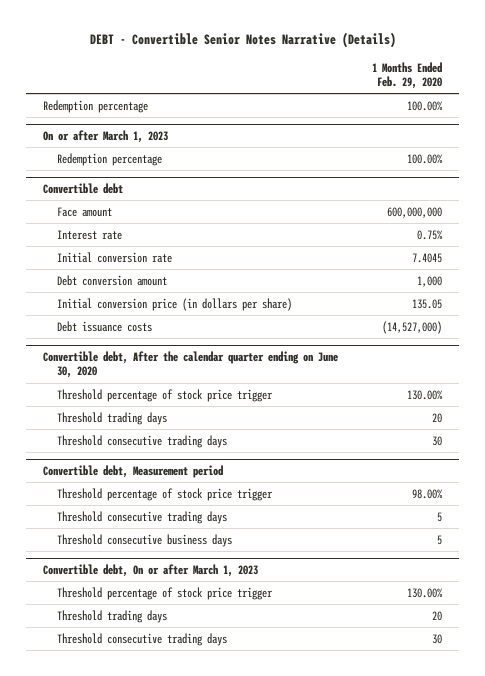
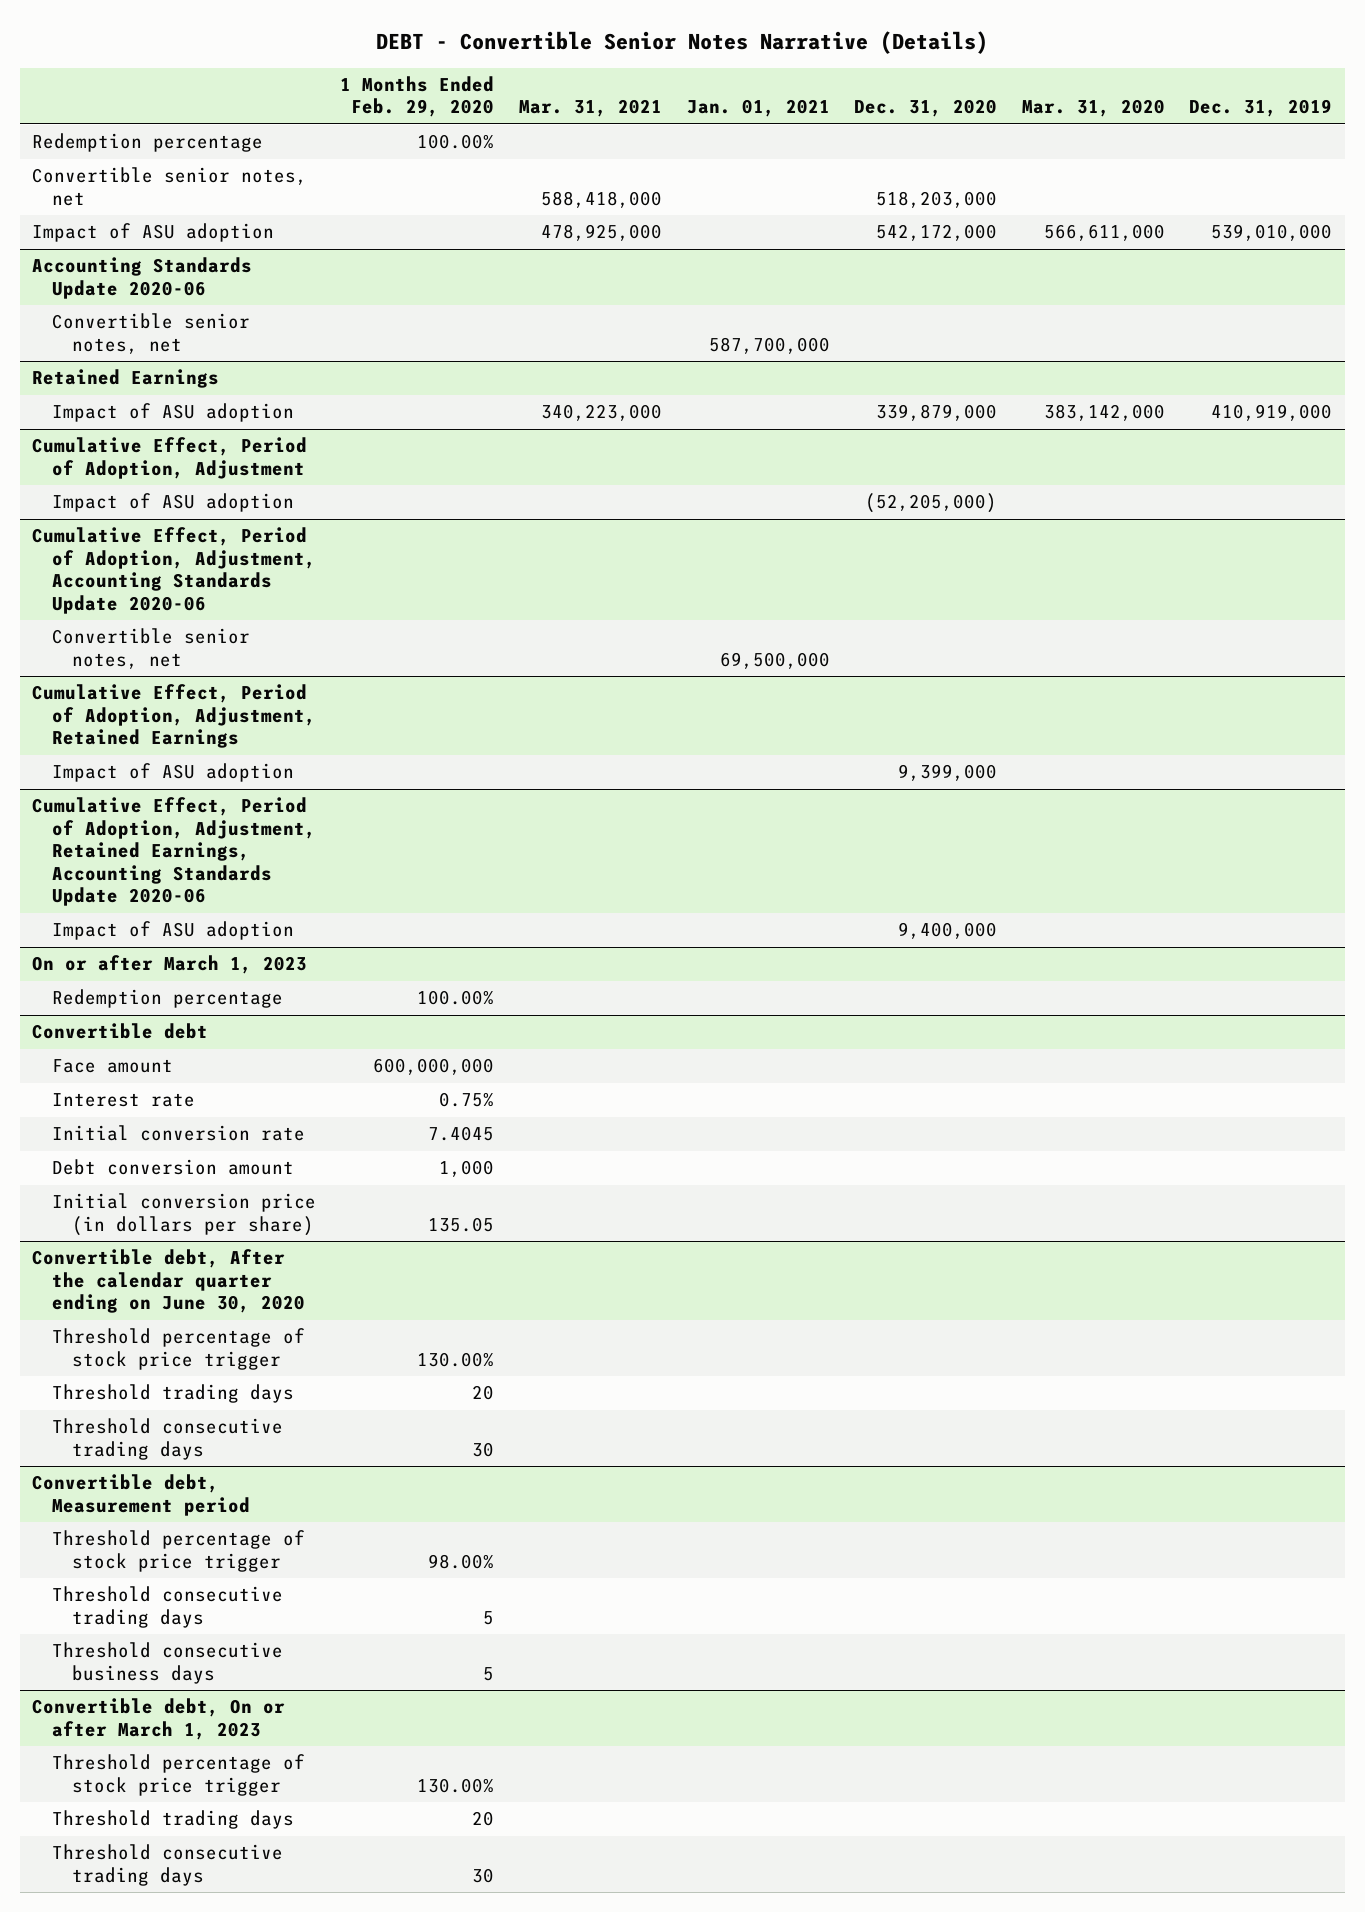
- | 1 Months Ended Feb. 29, 2020
+ | 1 Months Ended Feb. 29, 2020 | Mar. 31, 2021 | Jan. 01, 2021 | Dec. 31, 2020 | Mar. 31, 2020 | Dec. 31, 2019
+ Convertible senior notes, net | | 588,418,000 | | 518,203,000 | |
+ Impact of ASU adoption | | 478,925,000 | | 542,172,000 | 566,611,000 | 539,010,000
+ Accounting Standards Update 2020-06
+ Convertible senior notes, net | | | 587,700,000 | | |
+ Retained Earnings
+ Impact of ASU adoption | | 340,223,000 | | 339,879,000 | 383,142,000 | 410,919,000
+ Cumulative Effect, Period of Adoption, Adjustment
+ Impact of ASU adoption | | | | (52,205,000) | |
+ Cumulative Effect, Period of Adoption, Adjustment, Accounting Standards Update 2020-06
+ Convertible senior notes, net | | | 69,500,000 | | |
+ Cumulative Effect, Period of Adoption, Adjustment, Retained Earnings
+ Impact of ASU adoption | | | | 9,399,000 | |
+ Cumulative Effect, Period of Adoption, Adjustment, Retained Earnings, Accounting Standards Update 2020-06
+ Impact of ASU adoption | | | | 9,400,000 | |
@ Convertible debt
- Debt issuance costs | (14,527,000)

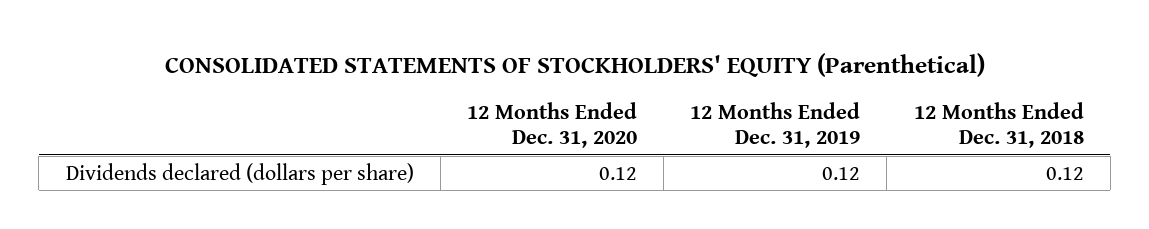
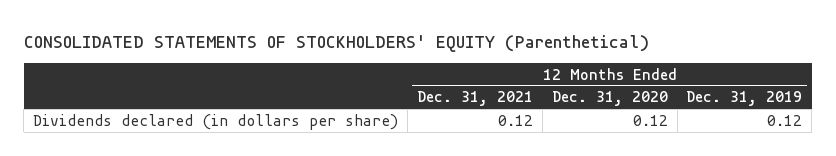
- | 12 Months Ended Dec. 31, 2020 | 12 Months Ended Dec. 31, 2019 | 12 Months Ended Dec. 31, 2018
+ | 12 Months Ended Dec. 31, 2021 | 12 Months Ended Dec. 31, 2020 | 12 Months Ended Dec. 31, 2019
- Dividends declared (dollars per share) | 0.12 | 0.12 | 0.12
+ Dividends declared (in dollars per share) | 0.12 | 0.12 | 0.12

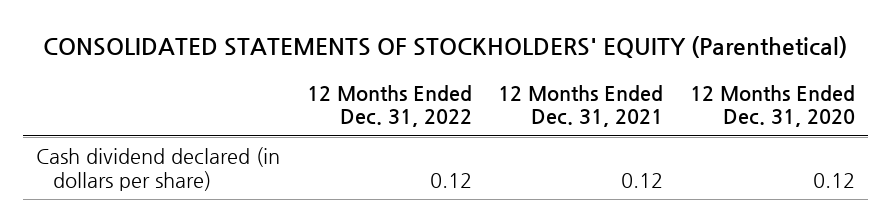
- | 12 Months Ended Dec. 31, 2021 | 12 Months Ended Dec. 31, 2020 | 12 Months Ended Dec. 31, 2019
+ | 12 Months Ended Dec. 31, 2022 | 12 Months Ended Dec. 31, 2021 | 12 Months Ended Dec. 31, 2020
- Dividends declared (in dollars per share) | 0.12 | 0.12 | 0.12
+ Cash dividend declared (in dollars per share) | 0.12 | 0.12 | 0.12

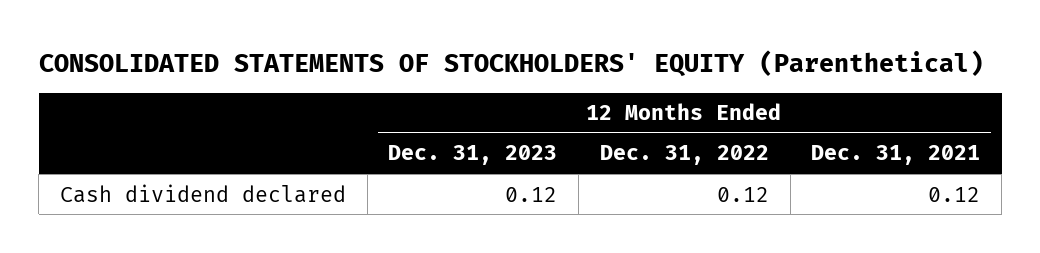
- | 12 Months Ended Dec. 31, 2022 | 12 Months Ended Dec. 31, 2021 | 12 Months Ended Dec. 31, 2020
+ | 12 Months Ended Dec. 31, 2023 | 12 Months Ended Dec. 31, 2022 | 12 Months Ended Dec. 31, 2021
- Cash dividend declared (in dollars per share) | 0.12 | 0.12 | 0.12
+ Cash dividend declared | 0.12 | 0.12 | 0.12

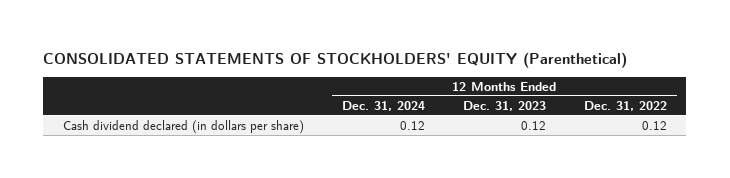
- | 12 Months Ended Dec. 31, 2023 | 12 Months Ended Dec. 31, 2022 | 12 Months Ended Dec. 31, 2021
+ | 12 Months Ended Dec. 31, 2024 | 12 Months Ended Dec. 31, 2023 | 12 Months Ended Dec. 31, 2022
- Cash dividend declared | 0.12 | 0.12 | 0.12
+ Cash dividend declared (in dollars per share) | 0.12 | 0.12 | 0.12

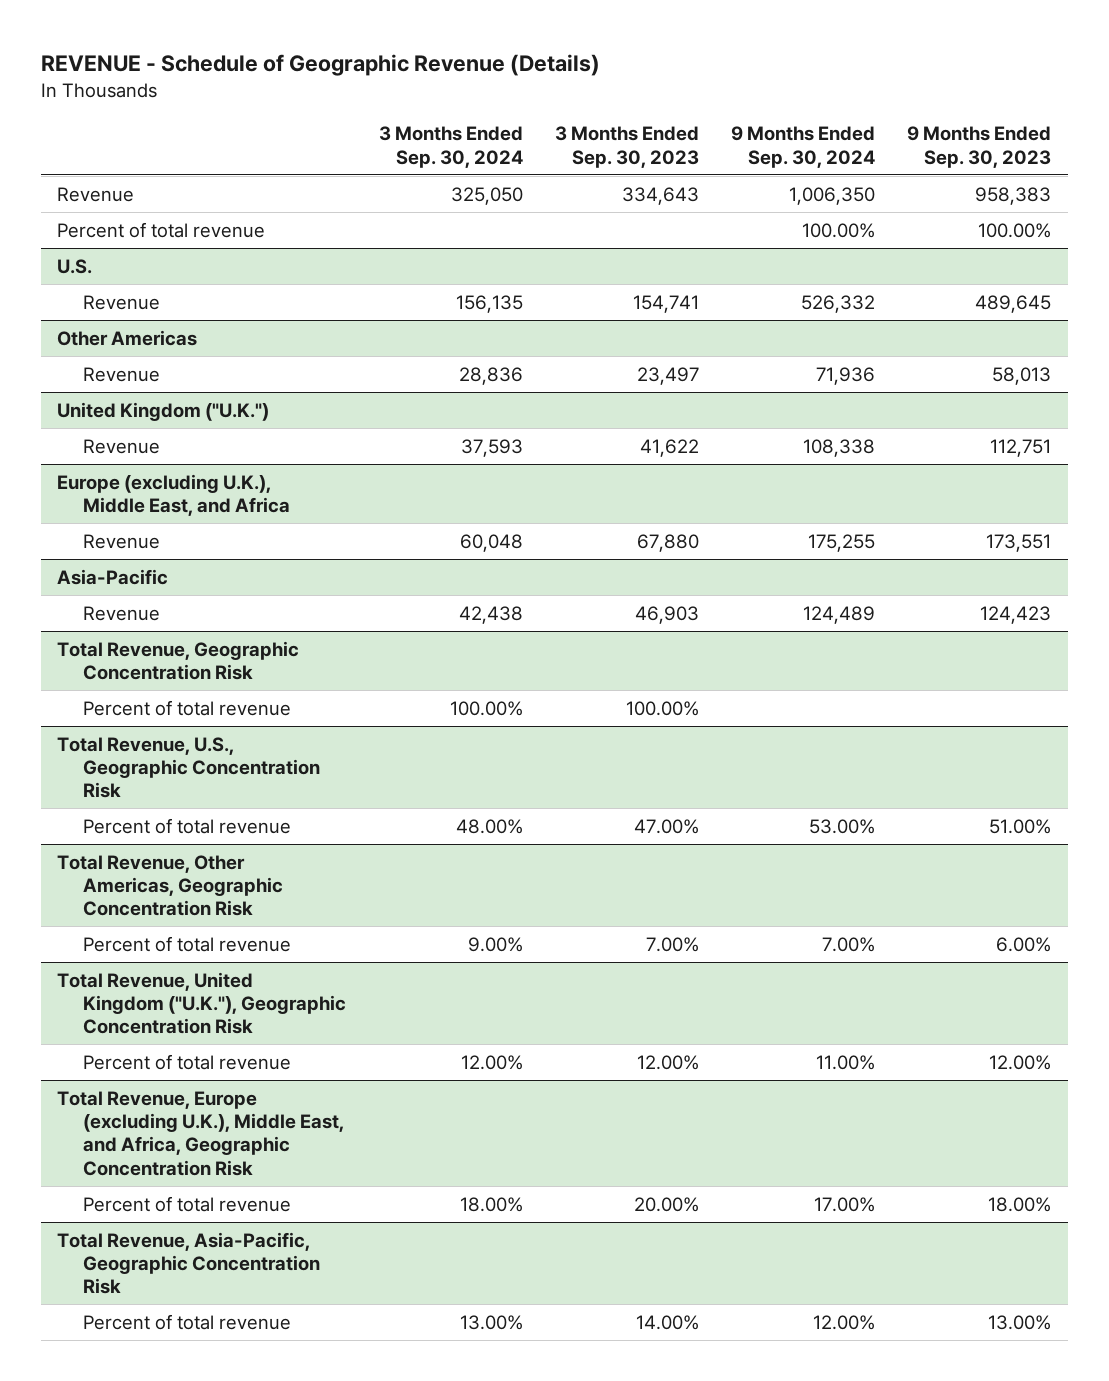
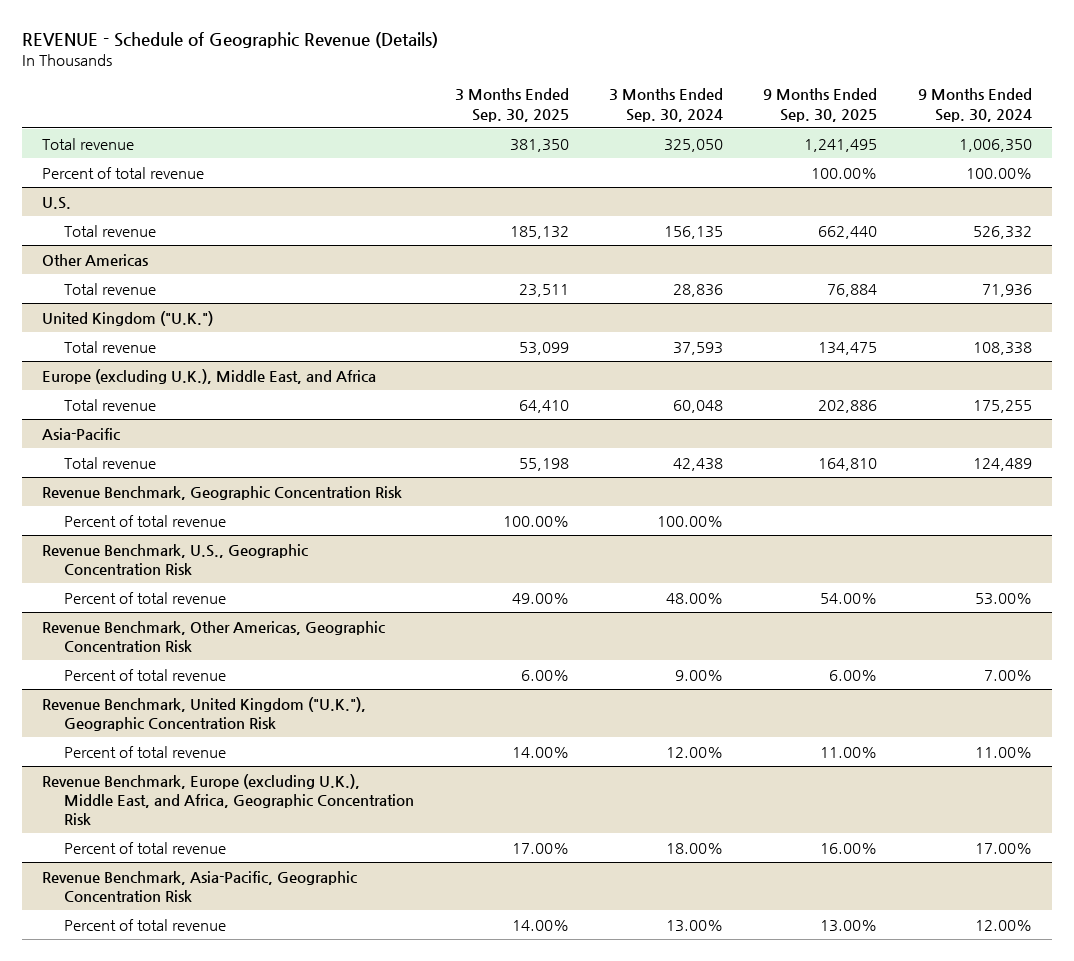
- | 3 Months Ended Sep. 30, 2024 | 3 Months Ended Sep. 30, 2023 | 9 Months Ended Sep. 30, 2024 | 9 Months Ended Sep. 30, 2023
+ | 3 Months Ended Sep. 30, 2025 | 3 Months Ended Sep. 30, 2024 | 9 Months Ended Sep. 30, 2025 | 9 Months Ended Sep. 30, 2024
- Revenue | 325,050 | 334,643 | 1,006,350 | 958,383
+ Total revenue | 381,350 | 325,050 | 1,241,495 | 1,006,350
@ U.S.
- Revenue | 156,135 | 154,741 | 526,332 | 489,645
+ Total revenue | 185,132 | 156,135 | 662,440 | 526,332
@ Other Americas
- Revenue | 28,836 | 23,497 | 71,936 | 58,013
+ Total revenue | 23,511 | 28,836 | 76,884 | 71,936
@ United Kingdom ("U.K.")
- Revenue | 37,593 | 41,622 | 108,338 | 112,751
+ Total revenue | 53,099 | 37,593 | 134,475 | 108,338
@ Europe (excluding U.K.), Middle East, and Africa
- Revenue | 60,048 | 67,880 | 175,255 | 173,551
+ Total revenue | 64,410 | 60,048 | 202,886 | 175,255
@ Asia-Pacific
- Revenue | 42,438 | 46,903 | 124,489 | 124,423
- Total Revenue, Geographic Concentration Risk
@ Asia-Pacific
+ Total revenue | 55,198 | 42,438 | 164,810 | 124,489
+ Revenue Benchmark, Geographic Concentration Risk
- Total Revenue, U.S., Geographic Concentration Risk
+ Revenue Benchmark, U.S., Geographic Concentration Risk
- Total Revenue, Other Americas, Geographic Concentration Risk
+ Revenue Benchmark, Other Americas, Geographic Concentration Risk
- Total Revenue, United Kingdom ("U.K."), Geographic Concentration Risk
+ Revenue Benchmark, United Kingdom ("U.K."), Geographic Concentration Risk
- Total Revenue, Europe (excluding U.K.), Middle East, and Africa, Geographic Concentration Risk
+ Revenue Benchmark, Europe (excluding U.K.), Middle East, and Africa, Geographic Concentration Risk
- Total Revenue, Asia-Pacific, Geographic Concentration Risk
+ Revenue Benchmark, Asia-Pacific, Geographic Concentration Risk

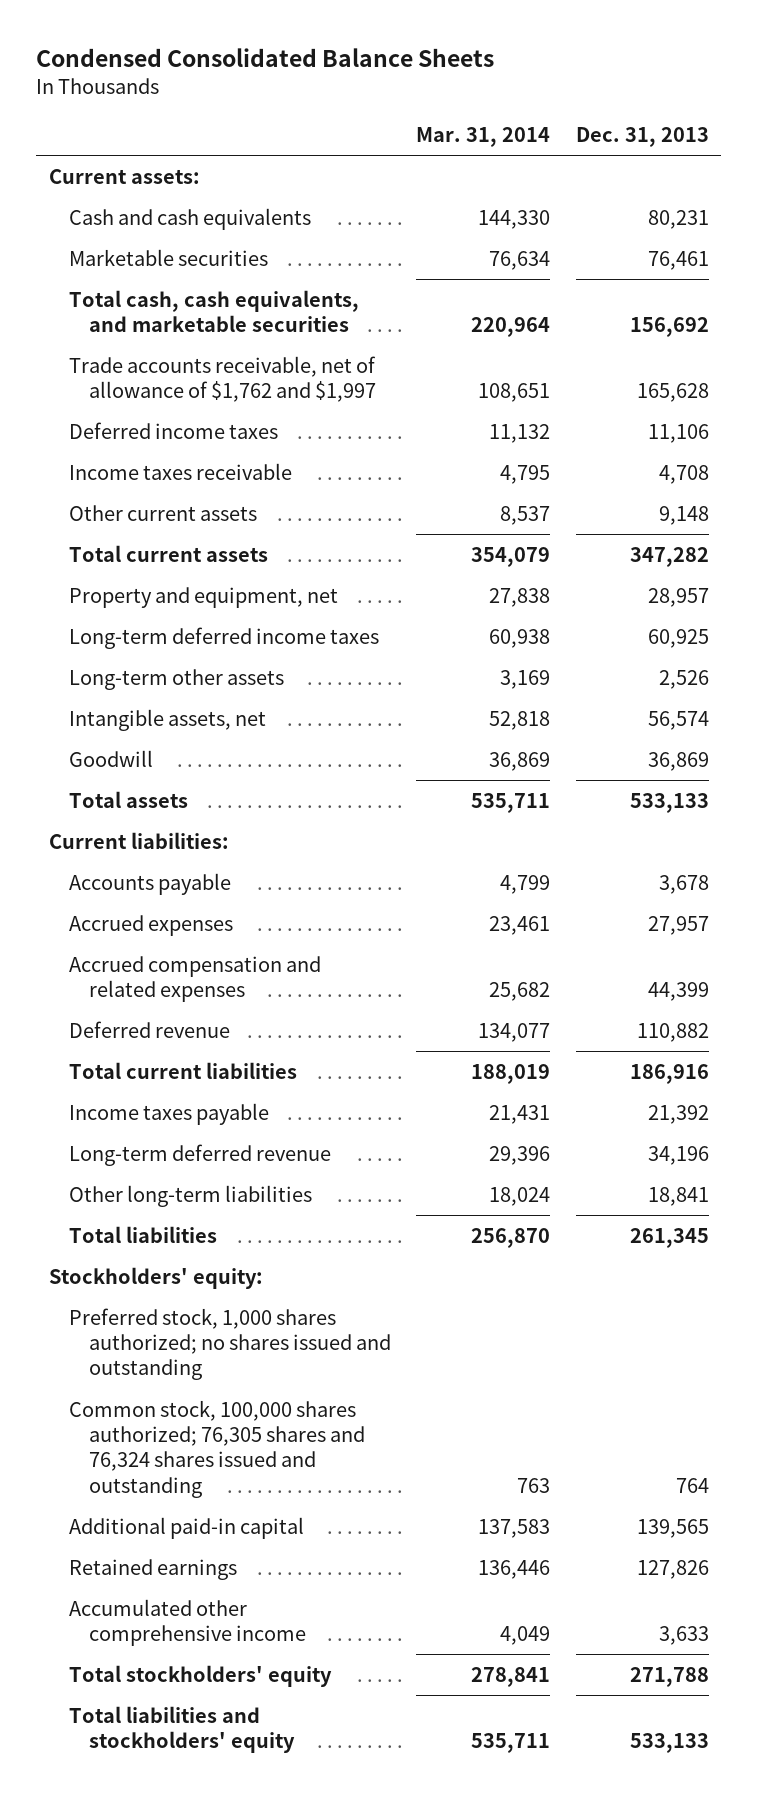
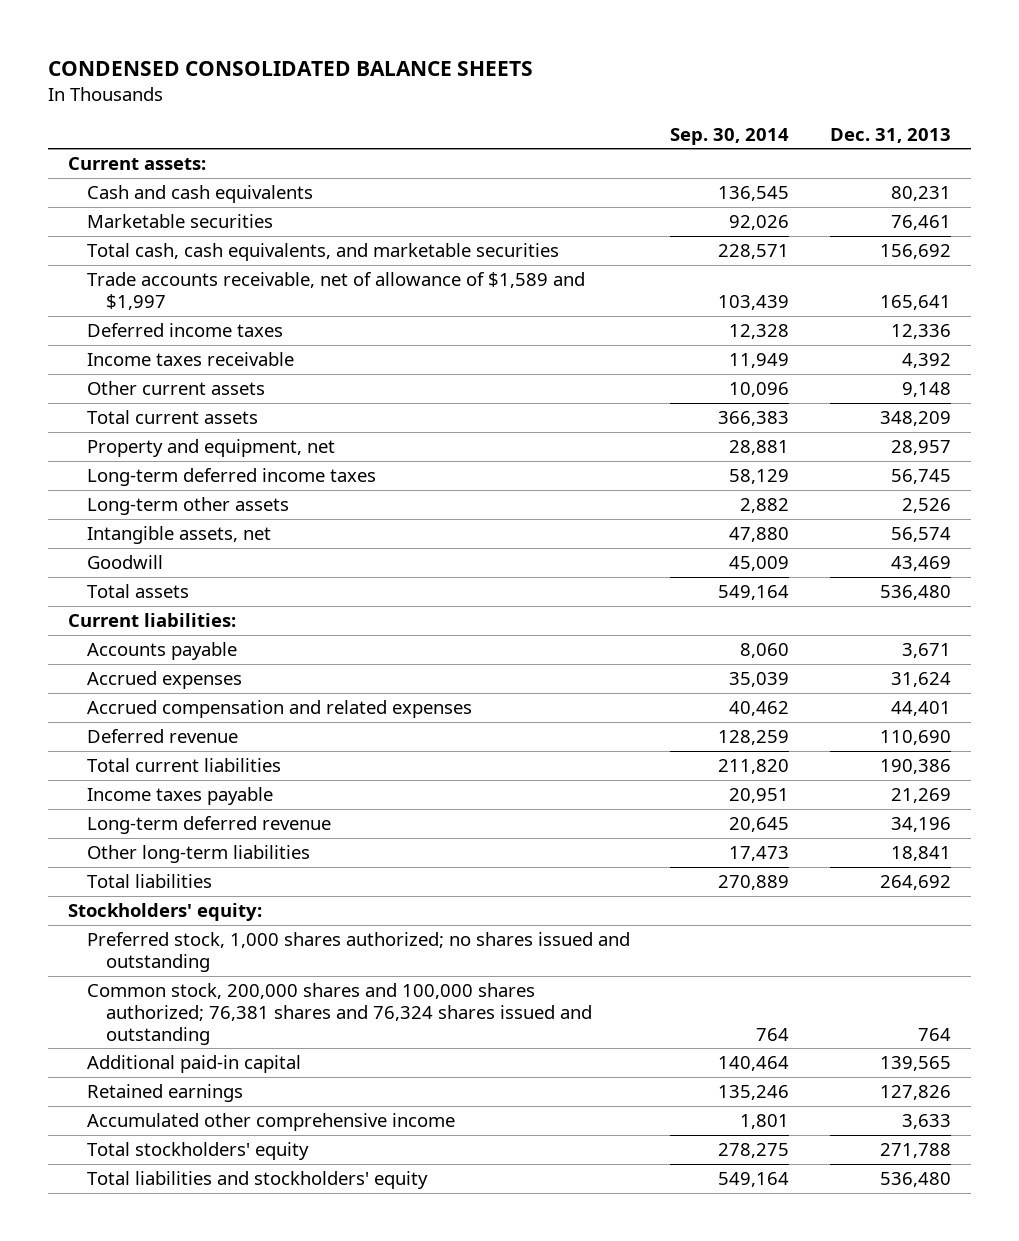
- Condensed Consolidated Balance Sheets
+ CONDENSED CONSOLIDATED BALANCE SHEETS
- | Mar. 31, 2014 | Dec. 31, 2013
+ | Sep. 30, 2014 | Dec. 31, 2013
- Trade accounts receivable, net of allowance of $1,762 and $1,997 | 108,651 | 165,628
- Deferred income taxes | 11,132 | 11,106
- Income taxes receivable | 4,795 | 4,708
+ Trade accounts receivable, net of allowance of $1,589 and $1,997 | 103,439 | 165,641
+ Deferred income taxes | 12,328 | 12,336
+ Income taxes receivable | 11,949 | 4,392
- Total current assets | 354,079 | 347,282
+ Total current assets | 366,383 | 348,209
- Long-term deferred income taxes | 60,938 | 60,925
+ Long-term deferred income taxes | 58,129 | 56,745
- Goodwill | 36,869 | 36,869
- Total assets | 535,711 | 533,133
+ Goodwill | 45,009 | 43,469
+ Total assets | 549,164 | 536,480
- Accounts payable | 4,799 | 3,678
- Accrued expenses | 23,461 | 27,957
- Accrued compensation and related expenses | 25,682 | 44,399
- Deferred revenue | 134,077 | 110,882
- Total current liabilities | 188,019 | 186,916
- Income taxes payable | 21,431 | 21,392
+ Accounts payable | 8,060 | 3,671
+ Accrued expenses | 35,039 | 31,624
+ Accrued compensation and related expenses | 40,462 | 44,401
+ Deferred revenue | 128,259 | 110,690
+ Total current liabilities | 211,820 | 190,386
+ Income taxes payable | 20,951 | 21,269
- Total liabilities | 256,870 | 261,345
+ Total liabilities | 270,889 | 264,692
- Common stock, 100,000 shares authorized; 76,305 shares and 76,324 shares issued and outstanding | 763 | 764
+ Common stock, 200,000 shares and 100,000 shares authorized; 76,381 shares and 76,324 shares issued and outstanding | 764 | 764
- Total liabilities and stockholders' equity | 535,711 | 533,133
+ Total liabilities and stockholders' equity | 549,164 | 536,480

